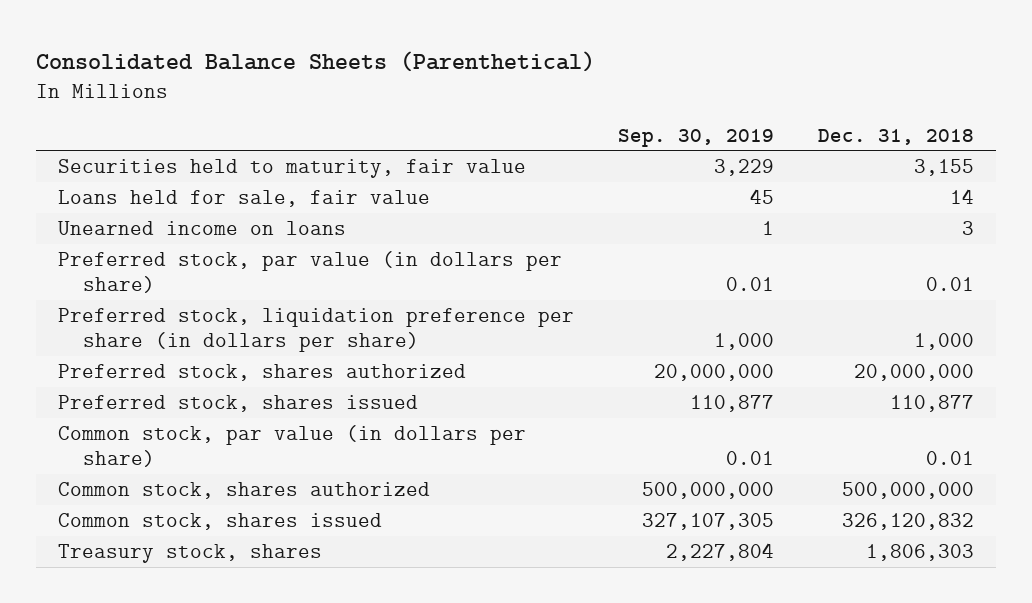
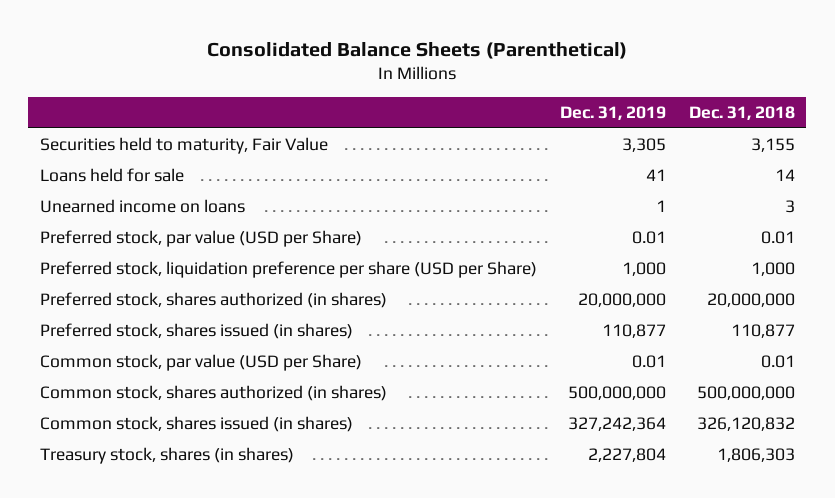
- | Sep. 30, 2019 | Dec. 31, 2018
+ | Dec. 31, 2019 | Dec. 31, 2018
- Securities held to maturity, fair value | 3,229 | 3,155
- Loans held for sale, fair value | 45 | 14
+ Securities held to maturity, Fair Value | 3,305 | 3,155
+ Loans held for sale | 41 | 14
- Preferred stock, par value (in dollars per share) | 0.01 | 0.01
- Preferred stock, liquidation preference per share (in dollars per share) | 1,000 | 1,000
- Preferred stock, shares authorized | 20,000,000 | 20,000,000
- Preferred stock, shares issued | 110,877 | 110,877
- Common stock, par value (in dollars per share) | 0.01 | 0.01
- Common stock, shares authorized | 500,000,000 | 500,000,000
- Common stock, shares issued | 327,107,305 | 326,120,832
- Treasury stock, shares | 2,227,804 | 1,806,303
+ Preferred stock, par value (USD per Share) | 0.01 | 0.01
+ Preferred stock, liquidation preference per share (USD per Share) | 1,000 | 1,000
+ Preferred stock, shares authorized (in shares) | 20,000,000 | 20,000,000
+ Preferred stock, shares issued (in shares) | 110,877 | 110,877
+ Common stock, par value (USD per Share) | 0.01 | 0.01
+ Common stock, shares authorized (in shares) | 500,000,000 | 500,000,000
+ Common stock, shares issued (in shares) | 327,242,364 | 326,120,832
+ Treasury stock, shares (in shares) | 2,227,804 | 1,806,303

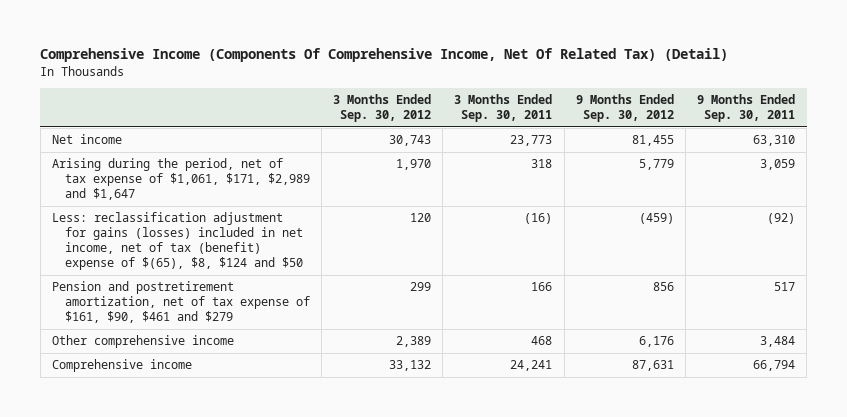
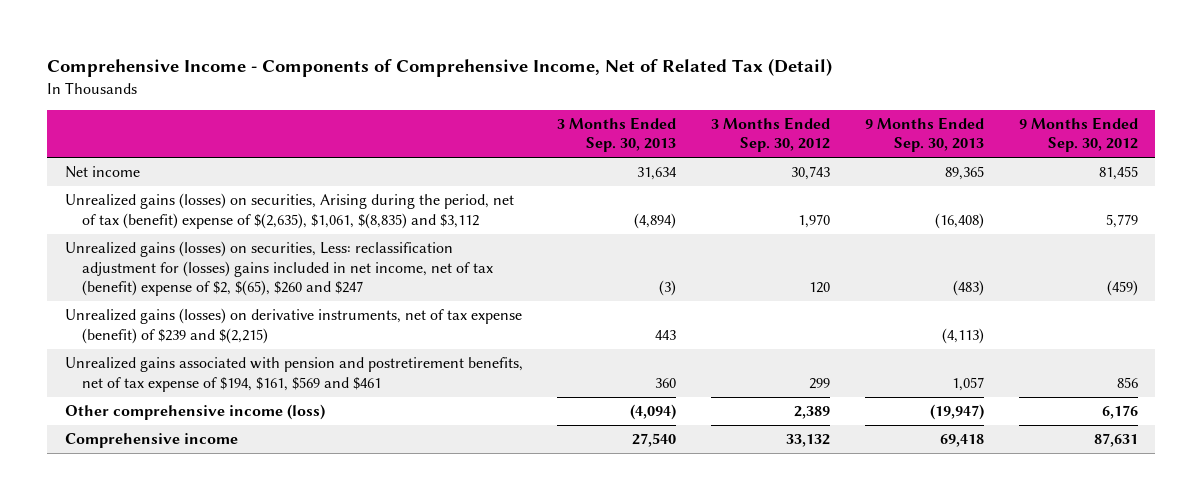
- Comprehensive Income (Components Of Comprehensive Income, Net Of Related Tax) (Detail)
+ Comprehensive Income - Components of Comprehensive Income, Net of Related Tax (Detail)
- | 3 Months Ended Sep. 30, 2012 | 3 Months Ended Sep. 30, 2011 | 9 Months Ended Sep. 30, 2012 | 9 Months Ended Sep. 30, 2011
+ | 3 Months Ended Sep. 30, 2013 | 3 Months Ended Sep. 30, 2012 | 9 Months Ended Sep. 30, 2013 | 9 Months Ended Sep. 30, 2012
- Arising during the period, net of tax expense of $1,061, $171, $2,989 and $1,647 | 1,970 | 318 | 5,779 | 3,059
- Less: reclassification adjustment for gains (losses) included in net income, net of tax (benefit) expense of $(65), $8, $124 and $50 | 120 | (16) | (459) | (92)
- Pension and postretirement amortization, net of tax expense of $161, $90, $461 and $279 | 299 | 166 | 856 | 517
- Other comprehensive income | 2,389 | 468 | 6,176 | 3,484
+ Unrealized gains (losses) on securities, Arising during the period, net of tax (benefit) expense of $(2,635), $1,061, $(8,835) and $3,112 | (4,894) | 1,970 | (16,408) | 5,779
+ Unrealized gains (losses) on securities, Less: reclassification adjustment for (losses) gains included in net income, net of tax (benefit) expense of $2, $(65), $260 and $247 | (3) | 120 | (483) | (459)
+ Unrealized gains (losses) on derivative instruments, net of tax expense (benefit) of $239 and $(2,215) | 443 | | (4,113) |
+ Unrealized gains associated with pension and postretirement benefits, net of tax expense of $194, $161, $569 and $461 | 360 | 299 | 1,057 | 856
+ Other comprehensive income (loss) | (4,094) | 2,389 | (19,947) | 6,176

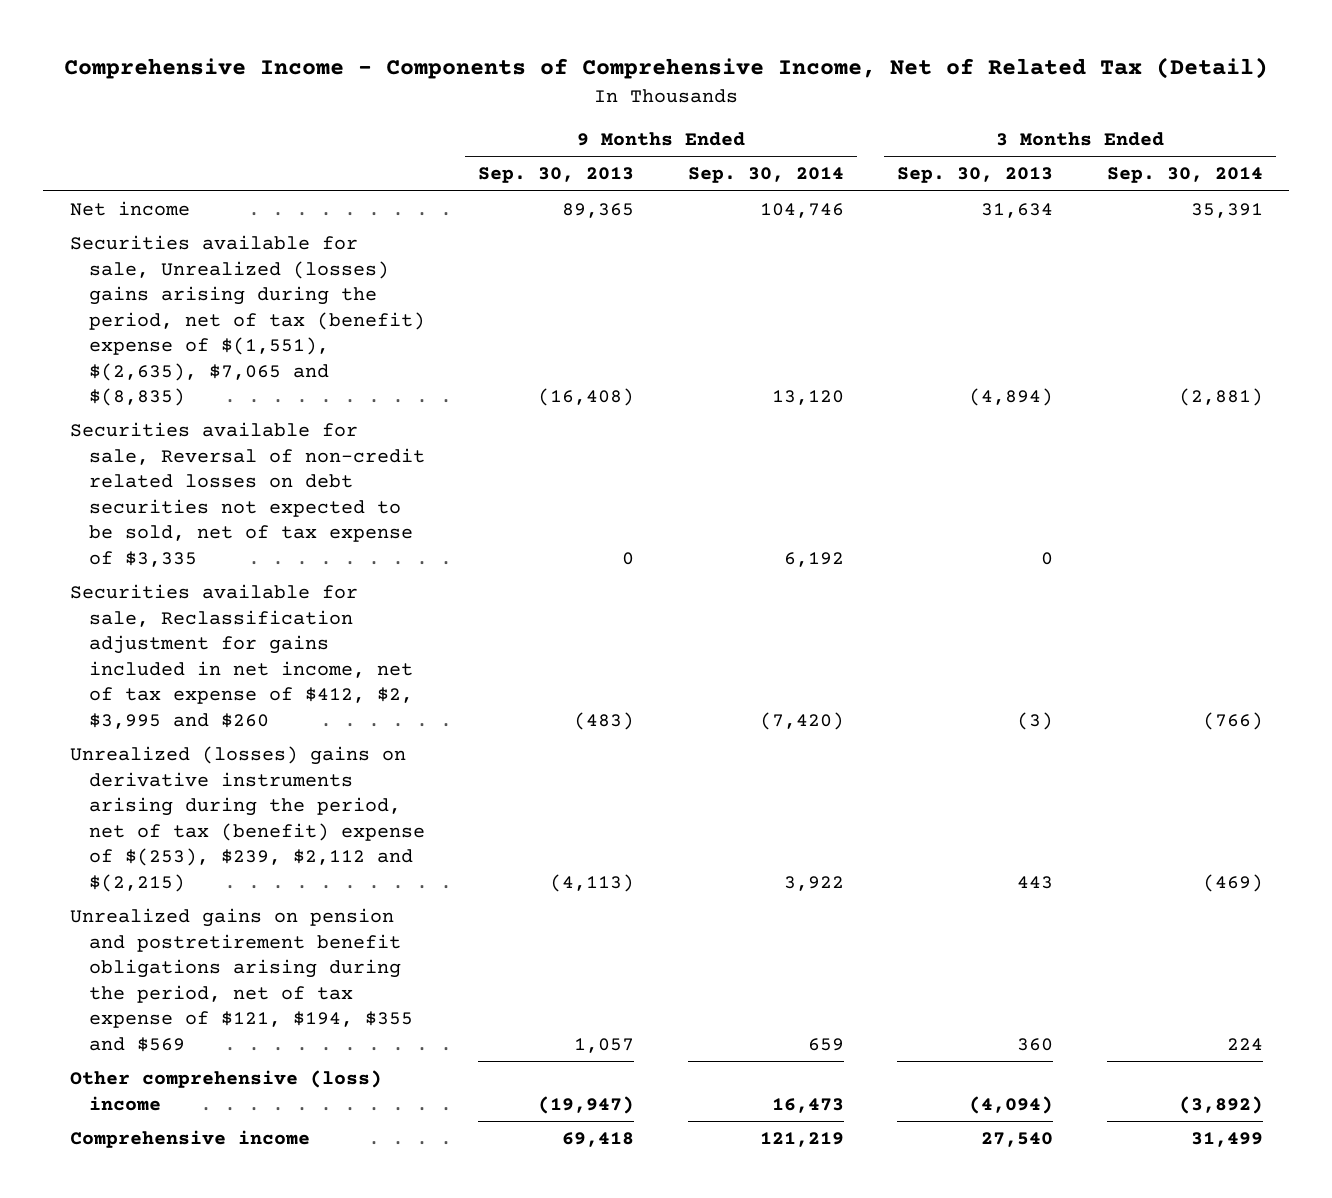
- | 3 Months Ended Sep. 30, 2013 | 3 Months Ended Sep. 30, 2012 | 9 Months Ended Sep. 30, 2013 | 9 Months Ended Sep. 30, 2012
+ | 9 Months Ended Sep. 30, 2013 | 9 Months Ended Sep. 30, 2014 | 3 Months Ended Sep. 30, 2013 | 3 Months Ended Sep. 30, 2014
- Unrealized gains (losses) on securities, Arising during the period, net of tax (benefit) expense of $(2,635), $1,061, $(8,835) and $3,112 | (4,894) | 1,970 | (16,408) | 5,779
- Unrealized gains (losses) on securities, Less: reclassification adjustment for (losses) gains included in net income, net of tax (benefit) expense of $2, $(65), $260 and $247 | (3) | 120 | (483) | (459)
- Unrealized gains (losses) on derivative instruments, net of tax expense (benefit) of $239 and $(2,215) | 443 | | (4,113) |
- Unrealized gains associated with pension and postretirement benefits, net of tax expense of $194, $161, $569 and $461 | 360 | 299 | 1,057 | 856
- Other comprehensive income (loss) | (4,094) | 2,389 | (19,947) | 6,176
+ Securities available for sale, Unrealized (losses) gains arising during the period, net of tax (benefit) expense of $(1,551), $(2,635), $7,065 and $(8,835) | (16,408) | 13,120 | (4,894) | (2,881)
+ Securities available for sale, Reversal of non-credit related losses on debt securities not expected to be sold, net of tax expense of $3,335 | 0 | 6,192 | 0 |
+ Securities available for sale, Reclassification adjustment for gains included in net income, net of tax expense of $412, $2, $3,995 and $260 | (483) | (7,420) | (3) | (766)
+ Unrealized (losses) gains on derivative instruments arising during the period, net of tax (benefit) expense of $(253), $239, $2,112 and $(2,215) | (4,113) | 3,922 | 443 | (469)
+ Unrealized gains on pension and postretirement benefit obligations arising during the period, net of tax expense of $121, $194, $355 and $569 | 1,057 | 659 | 360 | 224
+ Other comprehensive (loss) income | (19,947) | 16,473 | (4,094) | (3,892)

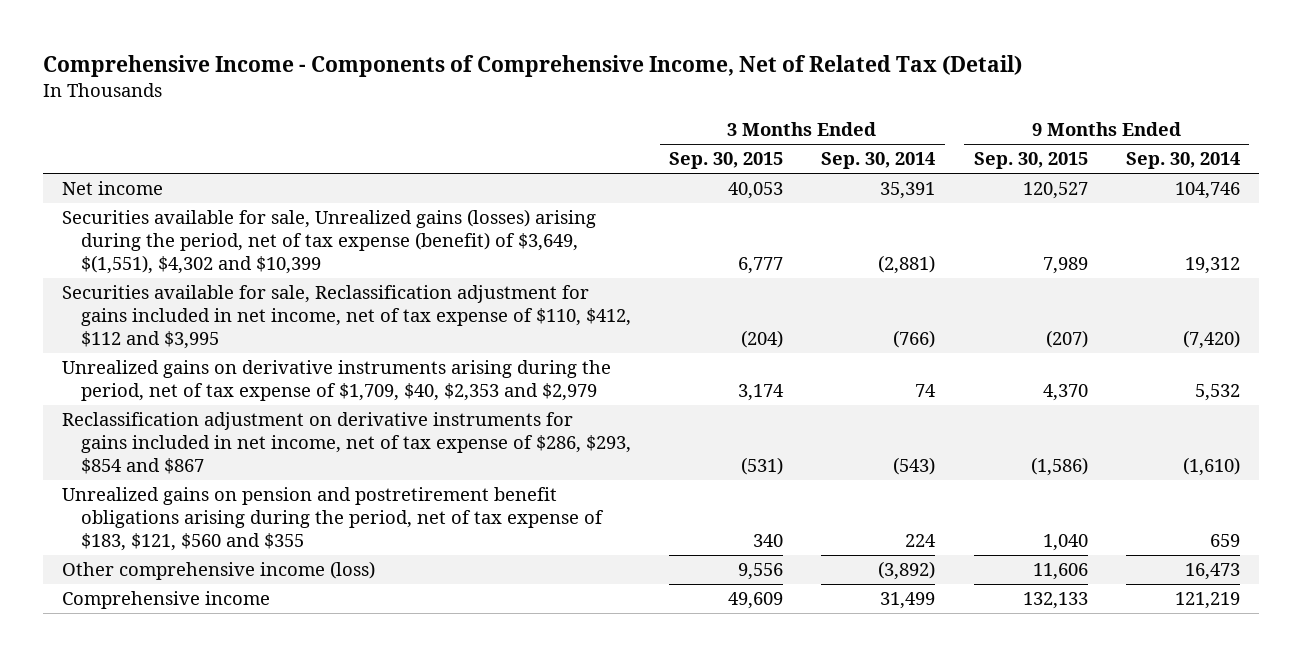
- | 9 Months Ended Sep. 30, 2013 | 9 Months Ended Sep. 30, 2014 | 3 Months Ended Sep. 30, 2013 | 3 Months Ended Sep. 30, 2014
+ | 3 Months Ended Sep. 30, 2015 | 3 Months Ended Sep. 30, 2014 | 9 Months Ended Sep. 30, 2015 | 9 Months Ended Sep. 30, 2014
- Securities available for sale, Unrealized (losses) gains arising during the period, net of tax (benefit) expense of $(1,551), $(2,635), $7,065 and $(8,835) | (16,408) | 13,120 | (4,894) | (2,881)
- Securities available for sale, Reversal of non-credit related losses on debt securities not expected to be sold, net of tax expense of $3,335 | 0 | 6,192 | 0 |
- Securities available for sale, Reclassification adjustment for gains included in net income, net of tax expense of $412, $2, $3,995 and $260 | (483) | (7,420) | (3) | (766)
- Unrealized (losses) gains on derivative instruments arising during the period, net of tax (benefit) expense of $(253), $239, $2,112 and $(2,215) | (4,113) | 3,922 | 443 | (469)
- Unrealized gains on pension and postretirement benefit obligations arising during the period, net of tax expense of $121, $194, $355 and $569 | 1,057 | 659 | 360 | 224
- Other comprehensive (loss) income | (19,947) | 16,473 | (4,094) | (3,892)
+ Securities available for sale, Unrealized gains (losses) arising during the period, net of tax expense (benefit) of $3,649, $(1,551), $4,302 and $10,399 | 6,777 | (2,881) | 7,989 | 19,312
+ Securities available for sale, Reclassification adjustment for gains included in net income, net of tax expense of $110, $412, $112 and $3,995 | (204) | (766) | (207) | (7,420)
+ Unrealized gains on derivative instruments arising during the period, net of tax expense of $1,709, $40, $2,353 and $2,979 | 3,174 | 74 | 4,370 | 5,532
+ Reclassification adjustment on derivative instruments for gains included in net income, net of tax expense of $286, $293, $854 and $867 | (531) | (543) | (1,586) | (1,610)
+ Unrealized gains on pension and postretirement benefit obligations arising during the period, net of tax expense of $183, $121, $560 and $355 | 340 | 224 | 1,040 | 659
+ Other comprehensive income (loss) | 9,556 | (3,892) | 11,606 | 16,473

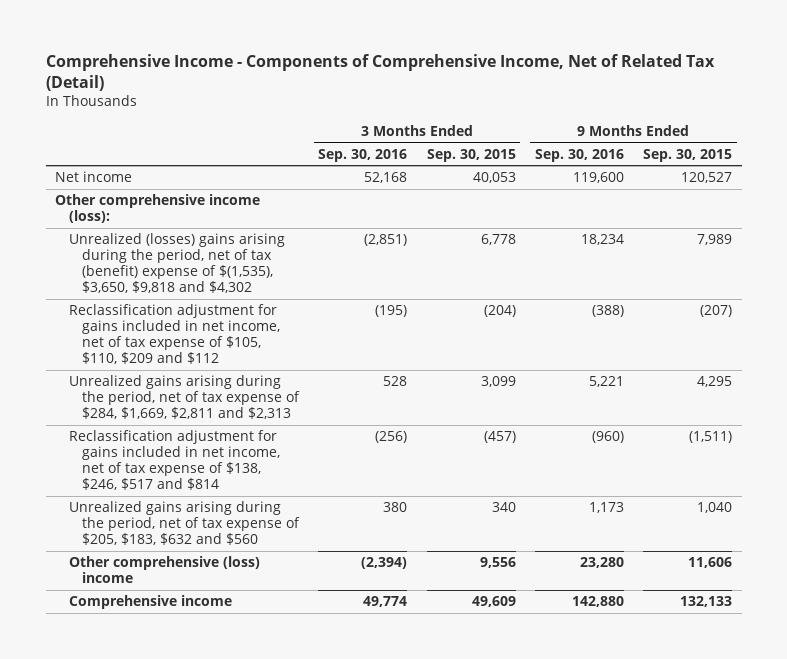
- | 3 Months Ended Sep. 30, 2015 | 3 Months Ended Sep. 30, 2014 | 9 Months Ended Sep. 30, 2015 | 9 Months Ended Sep. 30, 2014
+ | 3 Months Ended Sep. 30, 2016 | 3 Months Ended Sep. 30, 2015 | 9 Months Ended Sep. 30, 2016 | 9 Months Ended Sep. 30, 2015
- Securities available for sale, Unrealized gains (losses) arising during the period, net of tax expense (benefit) of $3,649, $(1,551), $4,302 and $10,399 | 6,777 | (2,881) | 7,989 | 19,312
- Securities available for sale, Reclassification adjustment for gains included in net income, net of tax expense of $110, $412, $112 and $3,995 | (204) | (766) | (207) | (7,420)
- Unrealized gains on derivative instruments arising during the period, net of tax expense of $1,709, $40, $2,353 and $2,979 | 3,174 | 74 | 4,370 | 5,532
- Reclassification adjustment on derivative instruments for gains included in net income, net of tax expense of $286, $293, $854 and $867 | (531) | (543) | (1,586) | (1,610)
- Unrealized gains on pension and postretirement benefit obligations arising during the period, net of tax expense of $183, $121, $560 and $355 | 340 | 224 | 1,040 | 659
- Other comprehensive income (loss) | 9,556 | (3,892) | 11,606 | 16,473
+ Other comprehensive income (loss):
+ Unrealized (losses) gains arising during the period, net of tax (benefit) expense of $(1,535), $3,650, $9,818 and $4,302 | (2,851) | 6,778 | 18,234 | 7,989
+ Reclassification adjustment for gains included in net income, net of tax expense of $105, $110, $209 and $112 | (195) | (204) | (388) | (207)
+ Unrealized gains arising during the period, net of tax expense of $284, $1,669, $2,811 and $2,313 | 528 | 3,099 | 5,221 | 4,295
+ Reclassification adjustment for gains included in net income, net of tax expense of $138, $246, $517 and $814 | (256) | (457) | (960) | (1,511)
+ Unrealized gains arising during the period, net of tax expense of $205, $183, $632 and $560 | 380 | 340 | 1,173 | 1,040
+ Other comprehensive (loss) income | (2,394) | 9,556 | 23,280 | 11,606

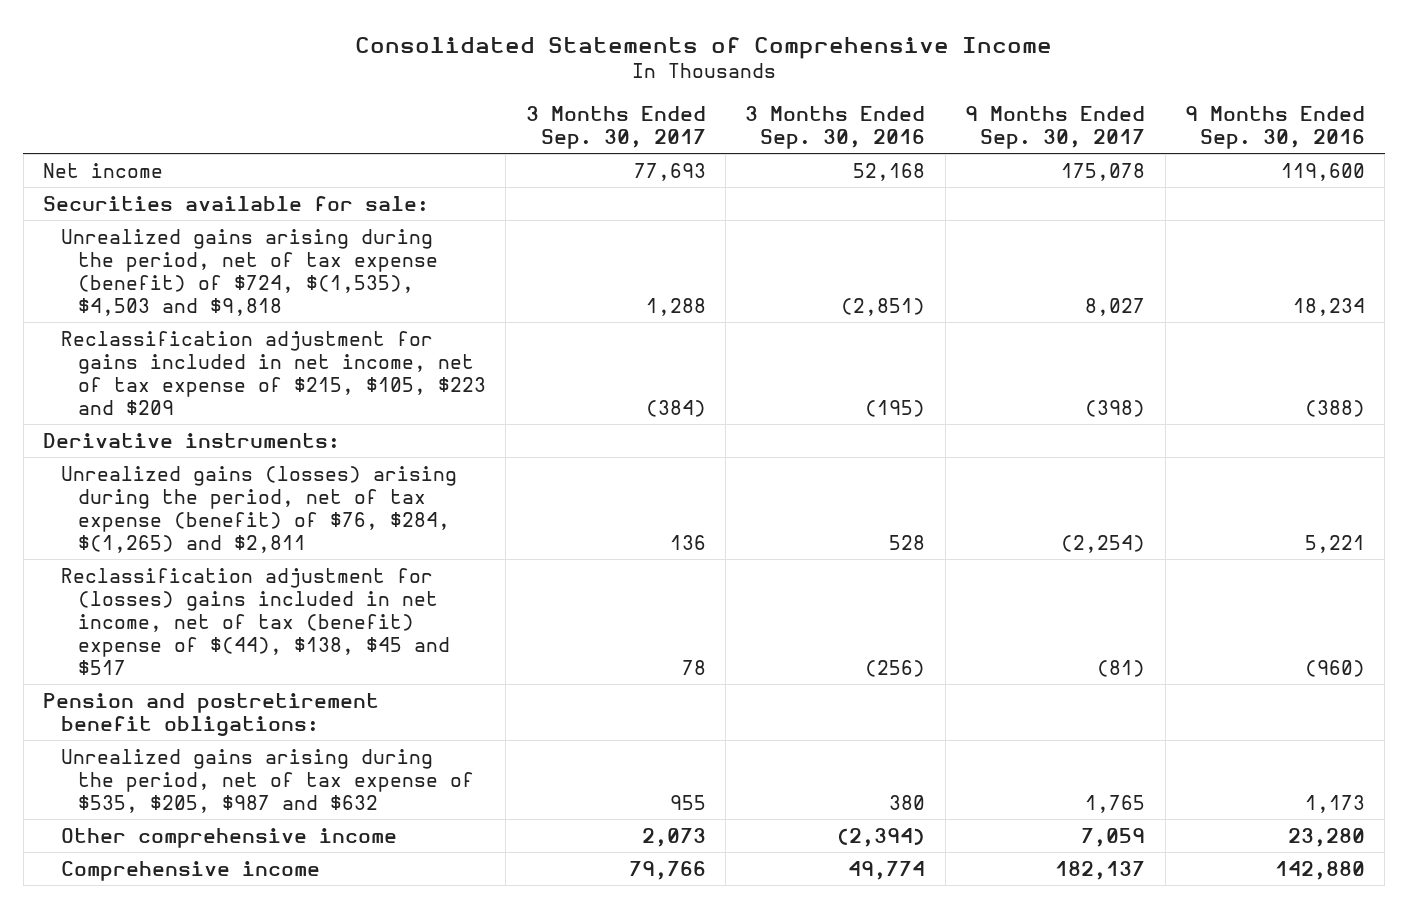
- Comprehensive Income - Components of Comprehensive Income, Net of Related Tax (Detail)
+ Consolidated Statements of Comprehensive Income
- | 3 Months Ended Sep. 30, 2016 | 3 Months Ended Sep. 30, 2015 | 9 Months Ended Sep. 30, 2016 | 9 Months Ended Sep. 30, 2015
+ | 3 Months Ended Sep. 30, 2017 | 3 Months Ended Sep. 30, 2016 | 9 Months Ended Sep. 30, 2017 | 9 Months Ended Sep. 30, 2016
- Other comprehensive income (loss):
- Unrealized (losses) gains arising during the period, net of tax (benefit) expense of $(1,535), $3,650, $9,818 and $4,302 | (2,851) | 6,778 | 18,234 | 7,989
- Reclassification adjustment for gains included in net income, net of tax expense of $105, $110, $209 and $112 | (195) | (204) | (388) | (207)
- Unrealized gains arising during the period, net of tax expense of $284, $1,669, $2,811 and $2,313 | 528 | 3,099 | 5,221 | 4,295
- Reclassification adjustment for gains included in net income, net of tax expense of $138, $246, $517 and $814 | (256) | (457) | (960) | (1,511)
- Unrealized gains arising during the period, net of tax expense of $205, $183, $632 and $560 | 380 | 340 | 1,173 | 1,040
- Other comprehensive (loss) income | (2,394) | 9,556 | 23,280 | 11,606
+ Securities available for sale:
+ Unrealized gains arising during the period, net of tax expense (benefit) of $724, $(1,535), $4,503 and $9,818 | 1,288 | (2,851) | 8,027 | 18,234
+ Reclassification adjustment for gains included in net income, net of tax expense of $215, $105, $223 and $209 | (384) | (195) | (398) | (388)
+ Derivative instruments:
+ Unrealized gains (losses) arising during the period, net of tax expense (benefit) of $76, $284, $(1,265) and $2,811 | 136 | 528 | (2,254) | 5,221
+ Reclassification adjustment for (losses) gains included in net income, net of tax (benefit) expense of $(44), $138, $45 and $517 | 78 | (256) | (81) | (960)
+ Pension and postretirement benefit obligations:
+ Unrealized gains arising during the period, net of tax expense of $535, $205, $987 and $632 | 955 | 380 | 1,765 | 1,173
+ Other comprehensive income | 2,073 | (2,394) | 7,059 | 23,280

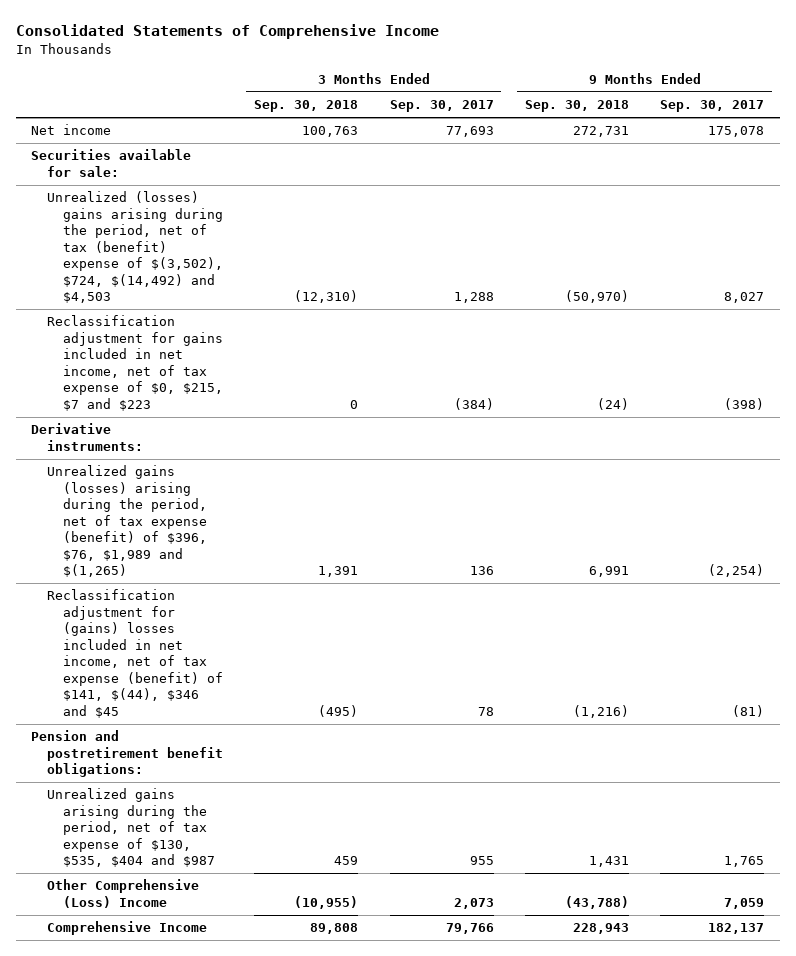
- | 3 Months Ended Sep. 30, 2017 | 3 Months Ended Sep. 30, 2016 | 9 Months Ended Sep. 30, 2017 | 9 Months Ended Sep. 30, 2016
+ | 3 Months Ended Sep. 30, 2018 | 3 Months Ended Sep. 30, 2017 | 9 Months Ended Sep. 30, 2018 | 9 Months Ended Sep. 30, 2017
- Unrealized gains arising during the period, net of tax expense (benefit) of $724, $(1,535), $4,503 and $9,818 | 1,288 | (2,851) | 8,027 | 18,234
- Reclassification adjustment for gains included in net income, net of tax expense of $215, $105, $223 and $209 | (384) | (195) | (398) | (388)
+ Unrealized (losses) gains arising during the period, net of tax (benefit) expense of $(3,502), $724, $(14,492) and $4,503 | (12,310) | 1,288 | (50,970) | 8,027
+ Reclassification adjustment for gains included in net income, net of tax expense of $0, $215, $7 and $223 | 0 | (384) | (24) | (398)
- Unrealized gains (losses) arising during the period, net of tax expense (benefit) of $76, $284, $(1,265) and $2,811 | 136 | 528 | (2,254) | 5,221
- Reclassification adjustment for (losses) gains included in net income, net of tax (benefit) expense of $(44), $138, $45 and $517 | 78 | (256) | (81) | (960)
+ Unrealized gains (losses) arising during the period, net of tax expense (benefit) of $396, $76, $1,989 and $(1,265) | 1,391 | 136 | 6,991 | (2,254)
+ Reclassification adjustment for (gains) losses included in net income, net of tax expense (benefit) of $141, $(44), $346 and $45 | (495) | 78 | (1,216) | (81)
- Unrealized gains arising during the period, net of tax expense of $535, $205, $987 and $632 | 955 | 380 | 1,765 | 1,173
- Other comprehensive income | 2,073 | (2,394) | 7,059 | 23,280
- Comprehensive income | 79,766 | 49,774 | 182,137 | 142,880
+ Unrealized gains arising during the period, net of tax expense of $130, $535, $404 and $987 | 459 | 955 | 1,431 | 1,765
+ Other Comprehensive (Loss) Income | (10,955) | 2,073 | (43,788) | 7,059
+ Comprehensive Income | 89,808 | 79,766 | 228,943 | 182,137

